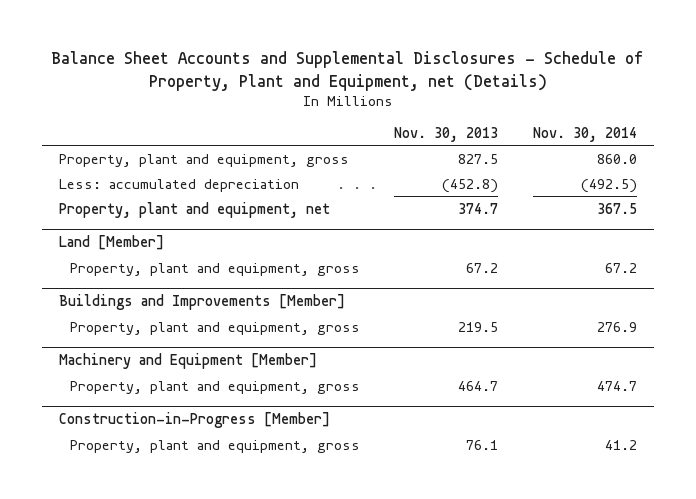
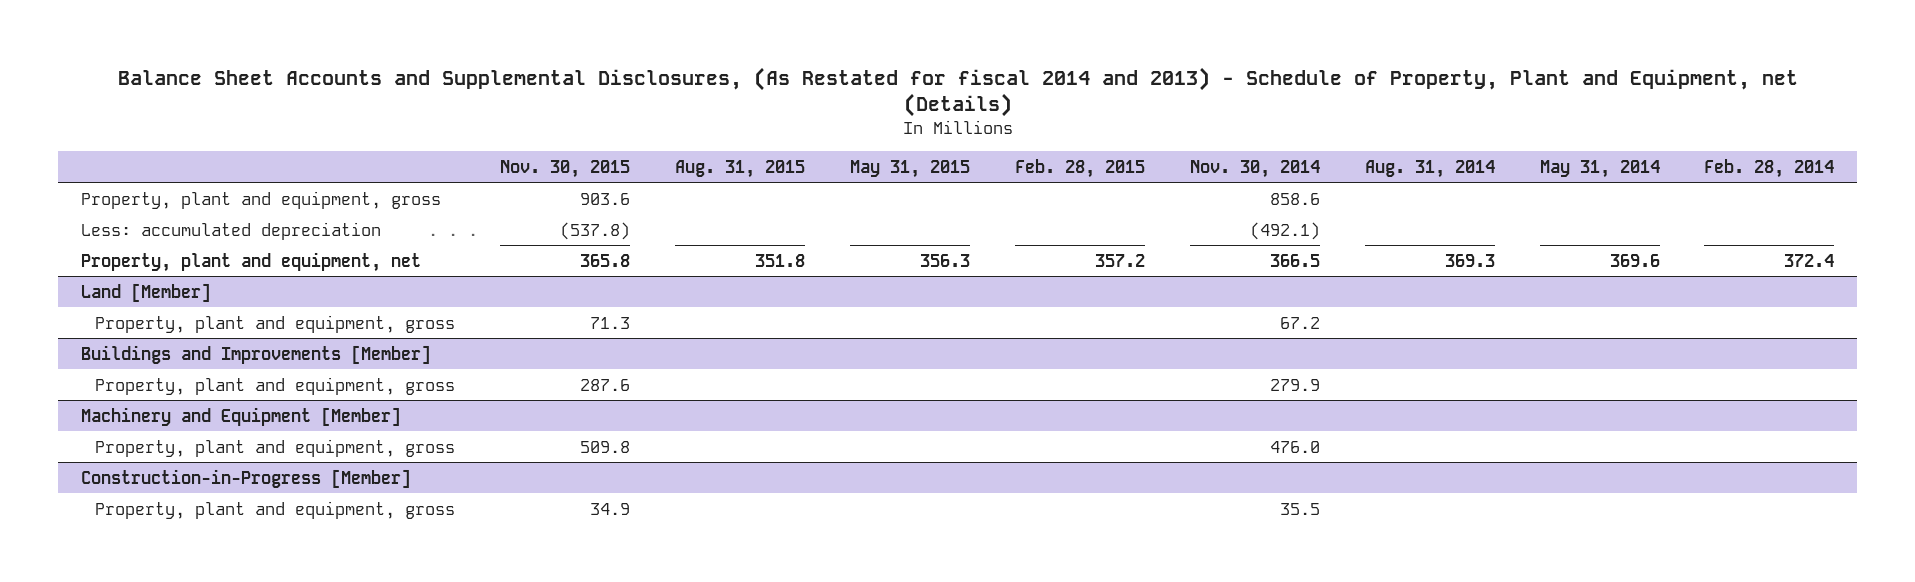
- Balance Sheet Accounts and Supplemental Disclosures - Schedule of Property, Plant and Equipment, net (Details)
+ Balance Sheet Accounts and Supplemental Disclosures, (As Restated for fiscal 2014 and 2013) - Schedule of Property, Plant and Equipment, net (Details)
- | Nov. 30, 2013 | Nov. 30, 2014
+ | Nov. 30, 2015 | Aug. 31, 2015 | May 31, 2015 | Feb. 28, 2015 | Nov. 30, 2014 | Aug. 31, 2014 | May 31, 2014 | Feb. 28, 2014
- Property, plant and equipment, gross | 827.5 | 860.0
- Less: accumulated depreciation | (452.8) | (492.5)
- Property, plant and equipment, net | 374.7 | 367.5
+ Property, plant and equipment, gross | 903.6 | | | | 858.6 | | |
+ Less: accumulated depreciation | (537.8) | | | | (492.1) | | |
+ Property, plant and equipment, net | 365.8 | 351.8 | 356.3 | 357.2 | 366.5 | 369.3 | 369.6 | 372.4
@ Buildings and Improvements [Member]
- Property, plant and equipment, gross | 219.5 | 276.9
+ Property, plant and equipment, gross | 287.6 | | | | 279.9 | | |
@ Machinery and Equipment [Member]
- Property, plant and equipment, gross | 464.7 | 474.7
+ Property, plant and equipment, gross | 509.8 | | | | 476.0 | | |
@ Construction-in-Progress [Member]
- Property, plant and equipment, gross | 76.1 | 41.2
+ Property, plant and equipment, gross | 34.9 | | | | 35.5 | | |

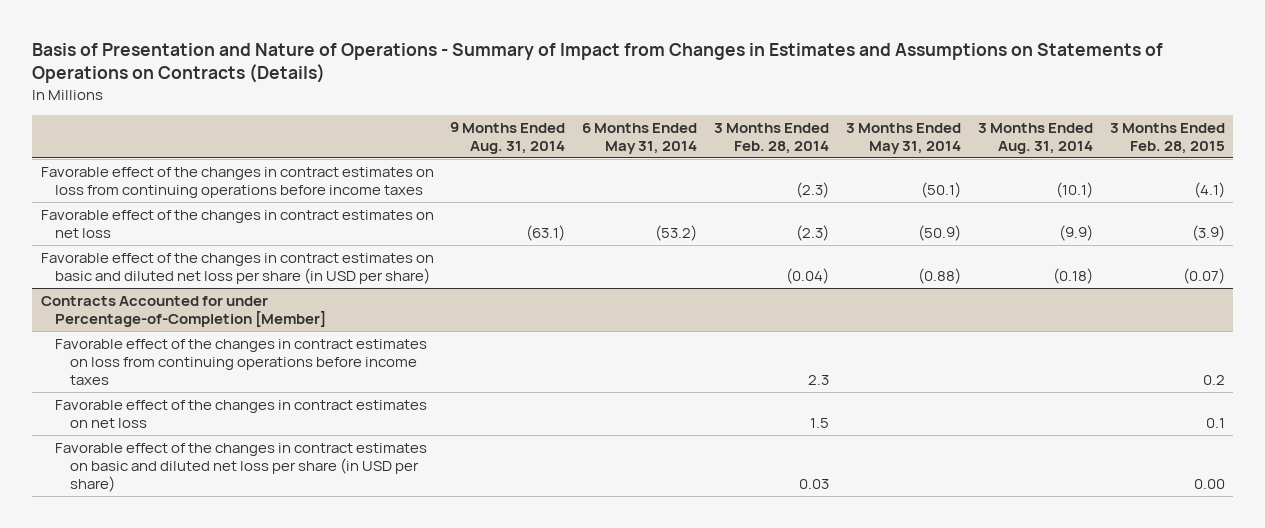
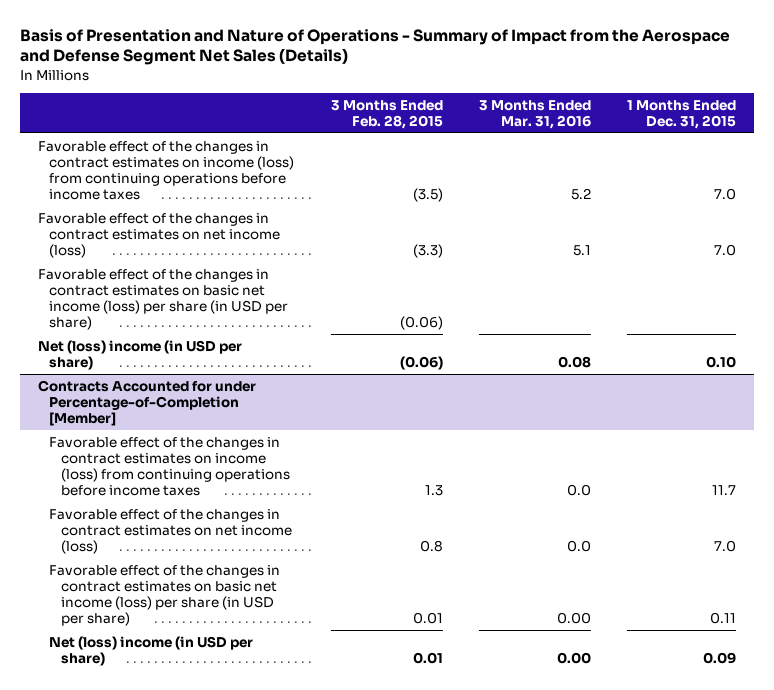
- Basis of Presentation and Nature of Operations - Summary of Impact from Changes in Estimates and Assumptions on Statements of Operations on Contracts (Details)
+ Basis of Presentation and Nature of Operations - Summary of Impact from the Aerospace and Defense Segment Net Sales (Details)
- | 9 Months Ended Aug. 31, 2014 | 6 Months Ended May 31, 2014 | 3 Months Ended Feb. 28, 2014 | 3 Months Ended May 31, 2014 | 3 Months Ended Aug. 31, 2014 | 3 Months Ended Feb. 28, 2015
+ | 3 Months Ended Feb. 28, 2015 | 3 Months Ended Mar. 31, 2016 | 1 Months Ended Dec. 31, 2015
- Favorable effect of the changes in contract estimates on loss from continuing operations before income taxes | | | (2.3) | (50.1) | (10.1) | (4.1)
- Favorable effect of the changes in contract estimates on net loss | (63.1) | (53.2) | (2.3) | (50.9) | (9.9) | (3.9)
- Favorable effect of the changes in contract estimates on basic and diluted net loss per share (in USD per share) | | | (0.04) | (0.88) | (0.18) | (0.07)
+ Favorable effect of the changes in contract estimates on income (loss) from continuing operations before income taxes | (3.5) | 5.2 | 7.0
+ Favorable effect of the changes in contract estimates on net income (loss) | (3.3) | 5.1 | 7.0
+ Favorable effect of the changes in contract estimates on basic net income (loss) per share (in USD per share) | (0.06) | |
+ Net (loss) income (in USD per share) | (0.06) | 0.08 | 0.10
@ Contracts Accounted for under Percentage-of-Completion [Member]
- Favorable effect of the changes in contract estimates on loss from continuing operations before income taxes | | | 2.3 | | | 0.2
- Favorable effect of the changes in contract estimates on net loss | | | 1.5 | | | 0.1
- Favorable effect of the changes in contract estimates on basic and diluted net loss per share (in USD per share) | | | 0.03 | | | 0.00
+ Favorable effect of the changes in contract estimates on income (loss) from continuing operations before income taxes | 1.3 | 0.0 | 11.7
+ Favorable effect of the changes in contract estimates on net income (loss) | 0.8 | 0.0 | 7.0
+ Favorable effect of the changes in contract estimates on basic net income (loss) per share (in USD per share) | 0.01 | 0.00 | 0.11
+ Net (loss) income (in USD per share) | 0.01 | 0.00 | 0.09

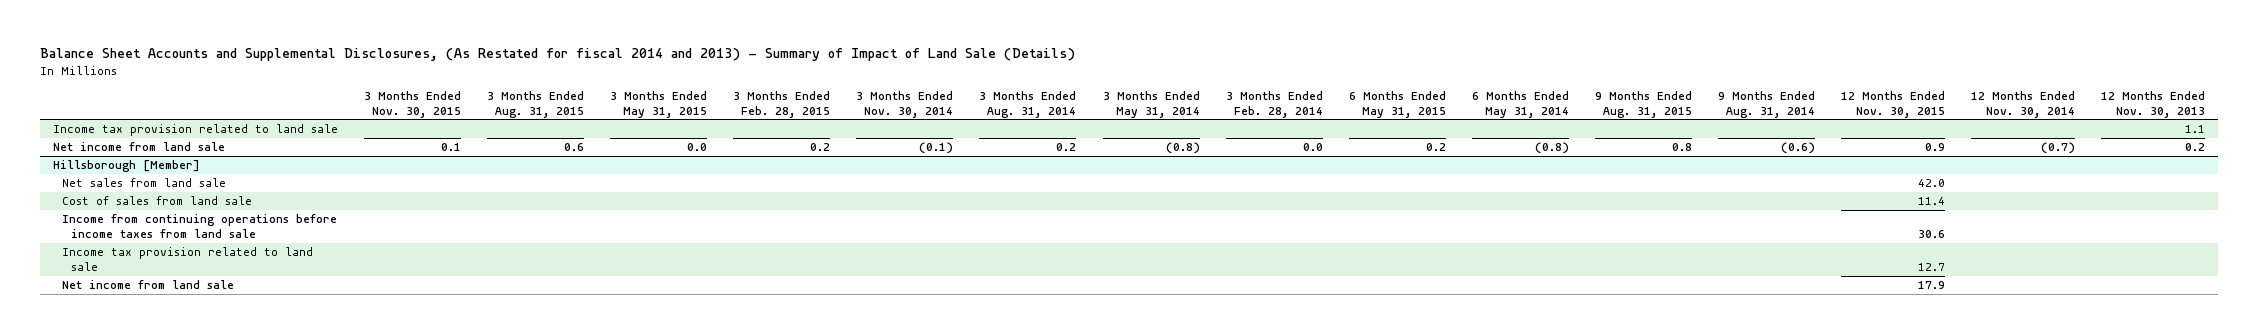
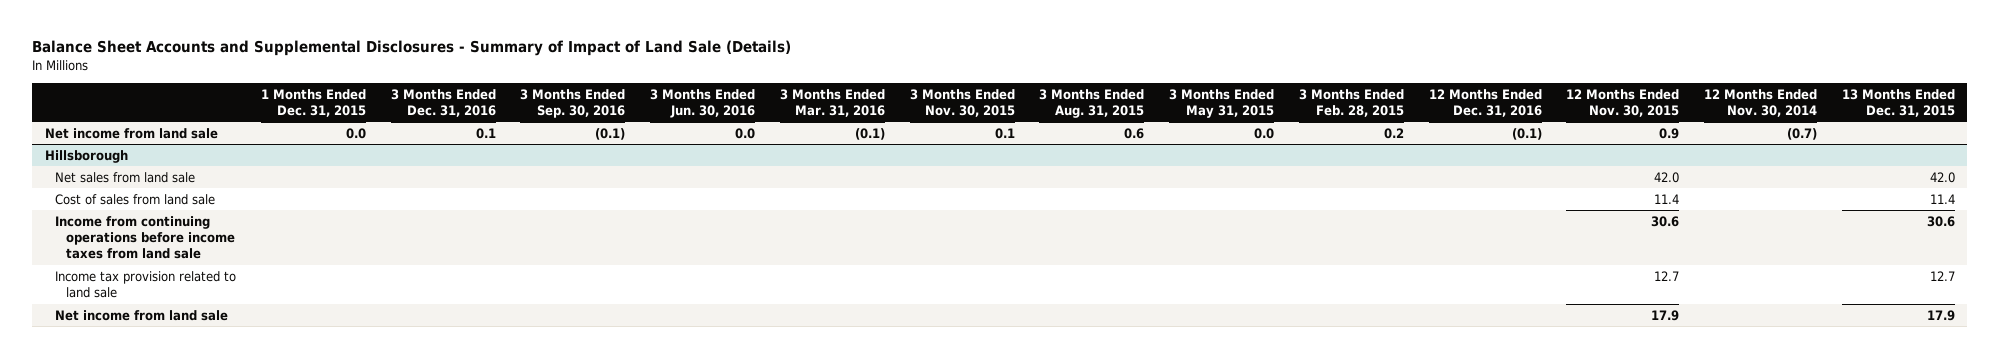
- Balance Sheet Accounts and Supplemental Disclosures, (As Restated for fiscal 2014 and 2013) - Summary of Impact of Land Sale (Details)
+ Balance Sheet Accounts and Supplemental Disclosures - Summary of Impact of Land Sale (Details)
- | 3 Months Ended Nov. 30, 2015 | 3 Months Ended Aug. 31, 2015 | 3 Months Ended May 31, 2015 | 3 Months Ended Feb. 28, 2015 | 3 Months Ended Nov. 30, 2014 | 3 Months Ended Aug. 31, 2014 | 3 Months Ended May 31, 2014 | 3 Months Ended Feb. 28, 2014 | 6 Months Ended May 31, 2015 | 6 Months Ended May 31, 2014 | 9 Months Ended Aug. 31, 2015 | 9 Months Ended Aug. 31, 2014 | 12 Months Ended Nov. 30, 2015 | 12 Months Ended Nov. 30, 2014 | 12 Months Ended Nov. 30, 2013
+ | 1 Months Ended Dec. 31, 2015 | 3 Months Ended Dec. 31, 2016 | 3 Months Ended Sep. 30, 2016 | 3 Months Ended Jun. 30, 2016 | 3 Months Ended Mar. 31, 2016 | 3 Months Ended Nov. 30, 2015 | 3 Months Ended Aug. 31, 2015 | 3 Months Ended May 31, 2015 | 3 Months Ended Feb. 28, 2015 | 12 Months Ended Dec. 31, 2016 | 12 Months Ended Nov. 30, 2015 | 12 Months Ended Nov. 30, 2014 | 13 Months Ended Dec. 31, 2015
- Income tax provision related to land sale | | | | | | | | | | | | | | | 1.1
- Hillsborough [Member]
+ Hillsborough

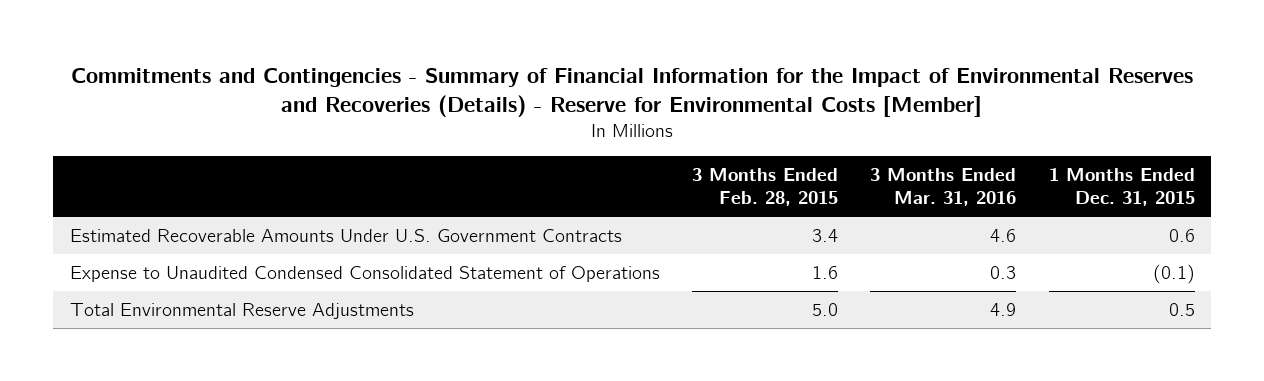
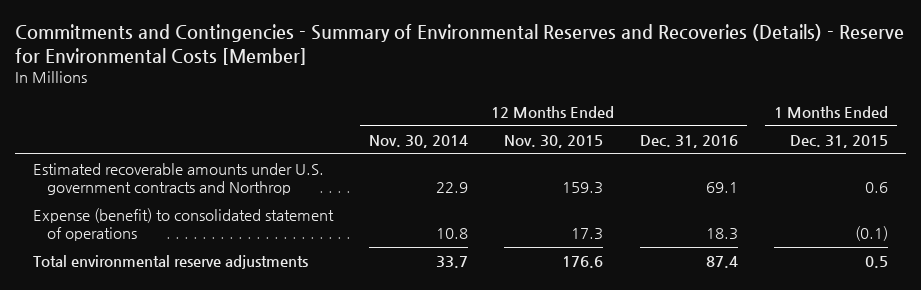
- Commitments and Contingencies - Summary of Financial Information for the Impact of Environmental Reserves and Recoveries (Details) - Reserve for Environmental Costs [Member]
+ Commitments and Contingencies - Summary of Environmental Reserves and Recoveries (Details) - Reserve for Environmental Costs [Member]
- | 3 Months Ended Feb. 28, 2015 | 3 Months Ended Mar. 31, 2016 | 1 Months Ended Dec. 31, 2015
+ | 12 Months Ended Nov. 30, 2014 | 12 Months Ended Nov. 30, 2015 | 12 Months Ended Dec. 31, 2016 | 1 Months Ended Dec. 31, 2015
- Estimated Recoverable Amounts Under U.S. Government Contracts | 3.4 | 4.6 | 0.6
- Expense to Unaudited Condensed Consolidated Statement of Operations | 1.6 | 0.3 | (0.1)
- Total Environmental Reserve Adjustments | 5.0 | 4.9 | 0.5
+ Estimated recoverable amounts under U.S. government contracts and Northrop | 22.9 | 159.3 | 69.1 | 0.6
+ Expense (benefit) to consolidated statement of operations | 10.8 | 17.3 | 18.3 | (0.1)
+ Total environmental reserve adjustments | 33.7 | 176.6 | 87.4 | 0.5

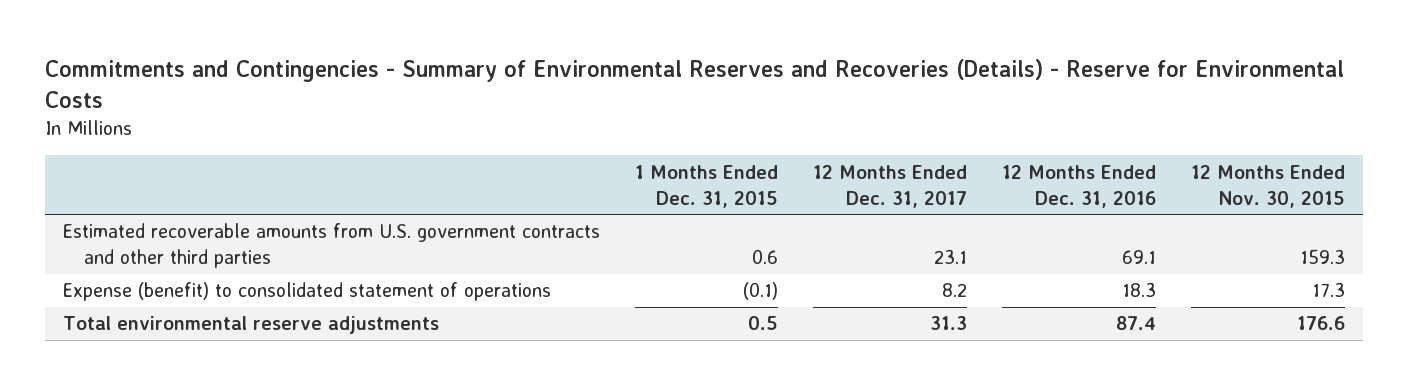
- Commitments and Contingencies - Summary of Environmental Reserves and Recoveries (Details) - Reserve for Environmental Costs [Member]
+ Commitments and Contingencies - Summary of Environmental Reserves and Recoveries (Details) - Reserve for Environmental Costs
- | 12 Months Ended Nov. 30, 2014 | 12 Months Ended Nov. 30, 2015 | 12 Months Ended Dec. 31, 2016 | 1 Months Ended Dec. 31, 2015
+ | 1 Months Ended Dec. 31, 2015 | 12 Months Ended Dec. 31, 2017 | 12 Months Ended Dec. 31, 2016 | 12 Months Ended Nov. 30, 2015
- Estimated recoverable amounts under U.S. government contracts and Northrop | 22.9 | 159.3 | 69.1 | 0.6
+ Estimated recoverable amounts from U.S. government contracts and other third parties | 0.6 | 23.1 | 69.1 | 159.3

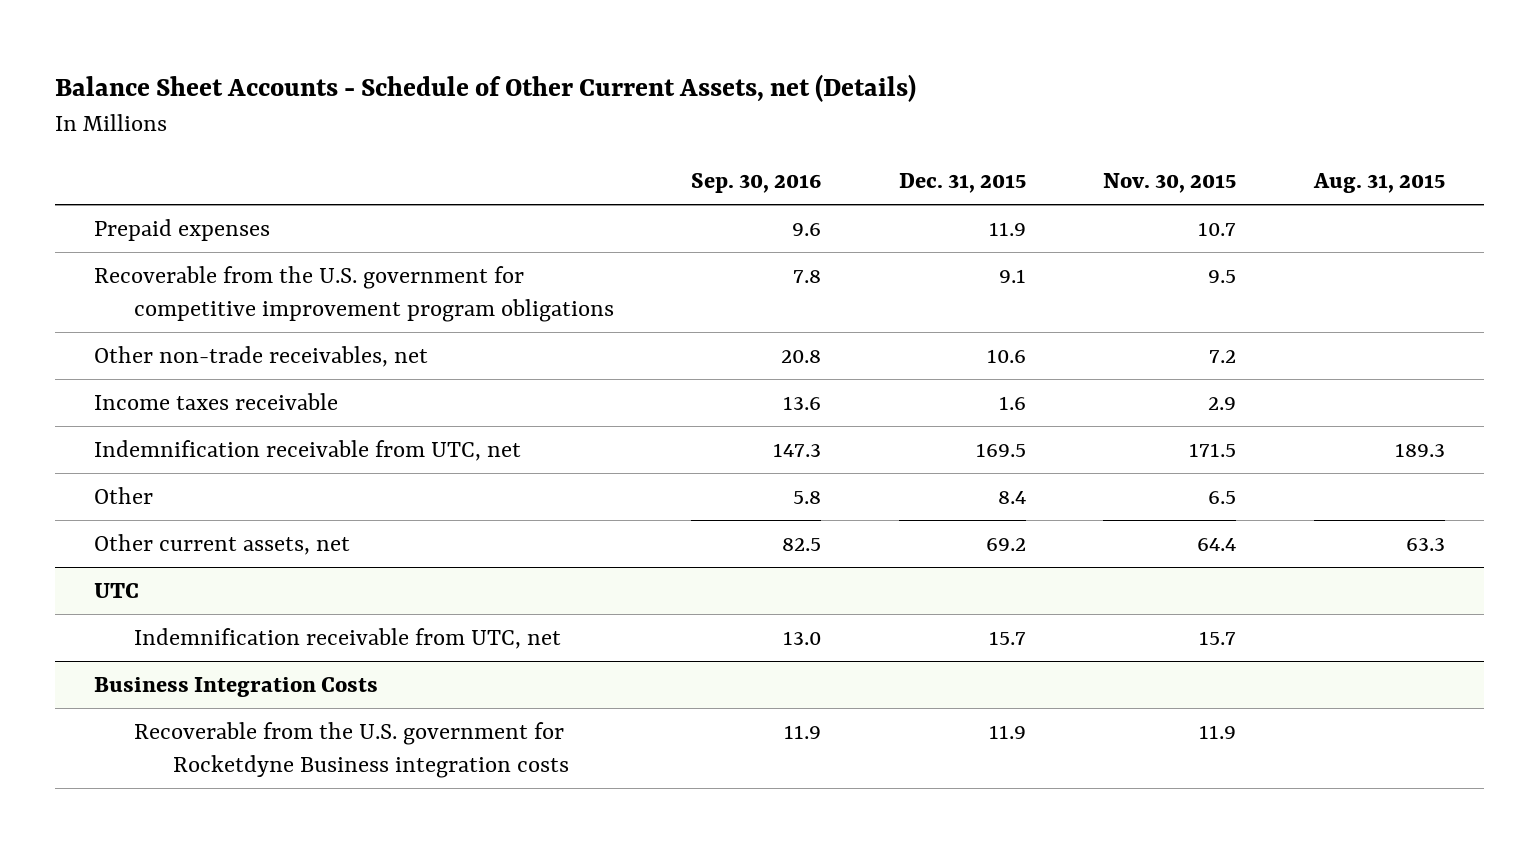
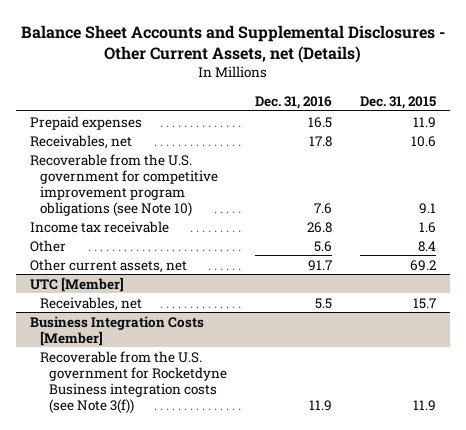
- Balance Sheet Accounts - Schedule of Other Current Assets, net (Details)
+ Balance Sheet Accounts and Supplemental Disclosures - Other Current Assets, net (Details)
- | Sep. 30, 2016 | Dec. 31, 2015 | Nov. 30, 2015 | Aug. 31, 2015
+ | Dec. 31, 2016 | Dec. 31, 2015
- Recoverable from the U.S. government for competitive improvement program obligations | 7.8 | 9.1 | 9.5 |
- Other non-trade receivables, net | 20.8 | 10.6 | 7.2 |
- Income taxes receivable | 13.6 | 1.6 | 2.9 |
- Indemnification receivable from UTC, net | 147.3 | 169.5 | 171.5 | 189.3
+ Receivables, net | 17.8 | 10.6
+ Recoverable from the U.S. government for competitive improvement program obligations (see Note 10) | 7.6 | 9.1
+ Income tax receivable | 26.8 | 1.6
- UTC
- Indemnification receivable from UTC, net | 13.0 | 15.7 | 15.7 |
- Business Integration Costs
- Recoverable from the U.S. government for Rocketdyne Business integration costs | 11.9 | 11.9 | 11.9 |
+ UTC [Member]
+ Receivables, net | 5.5 | 15.7
+ Business Integration Costs [Member]
+ Recoverable from the U.S. government for Rocketdyne Business integration costs (see Note 3(f)) | 11.9 | 11.9

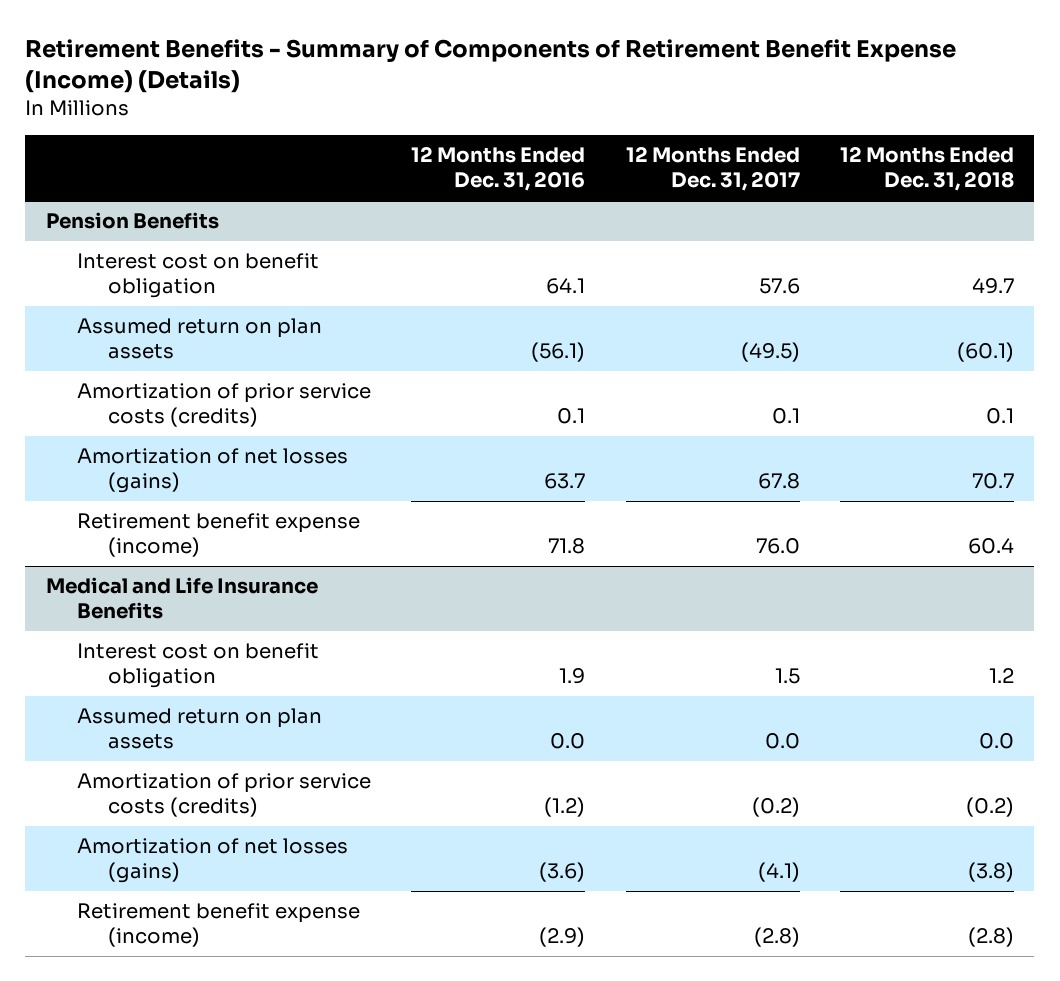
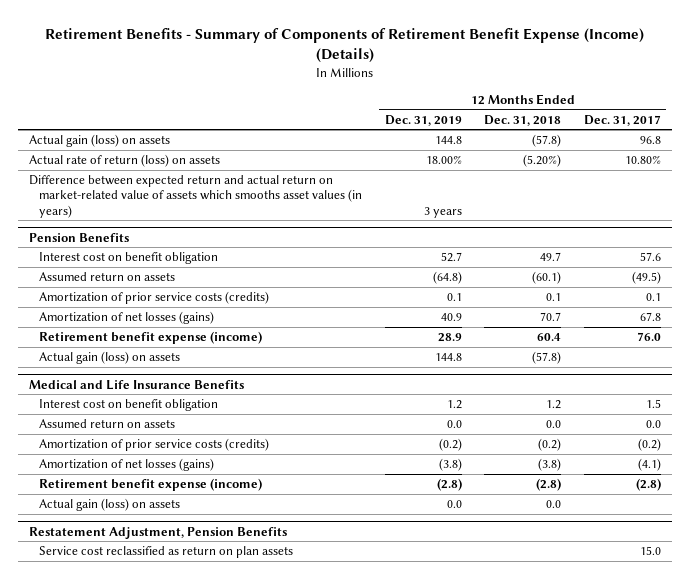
- | 12 Months Ended Dec. 31, 2016 | 12 Months Ended Dec. 31, 2017 | 12 Months Ended Dec. 31, 2018
+ | 12 Months Ended Dec. 31, 2019 | 12 Months Ended Dec. 31, 2018 | 12 Months Ended Dec. 31, 2017
+ Actual gain (loss) on assets | 144.8 | (57.8) | 96.8
+ Actual rate of return (loss) on assets | 18.00% | (5.20%) | 10.80%
+ Difference between expected return and actual return on market-related value of assets which smooths asset values (in years) | 3 years | |
@ Pension Benefits
- Assumed return on plan assets | (56.1) | (49.5) | (60.1)
+ Assumed return on assets | (64.8) | (60.1) | (49.5)
+ Actual gain (loss) on assets | 144.8 | (57.8) |
@ Medical and Life Insurance Benefits
- Assumed return on plan assets | 0.0 | 0.0 | 0.0
+ Assumed return on assets | 0.0 | 0.0 | 0.0
+ Actual gain (loss) on assets | 0.0 | 0.0 |
+ Restatement Adjustment, Pension Benefits
+ Service cost reclassified as return on plan assets | | | 15.0

